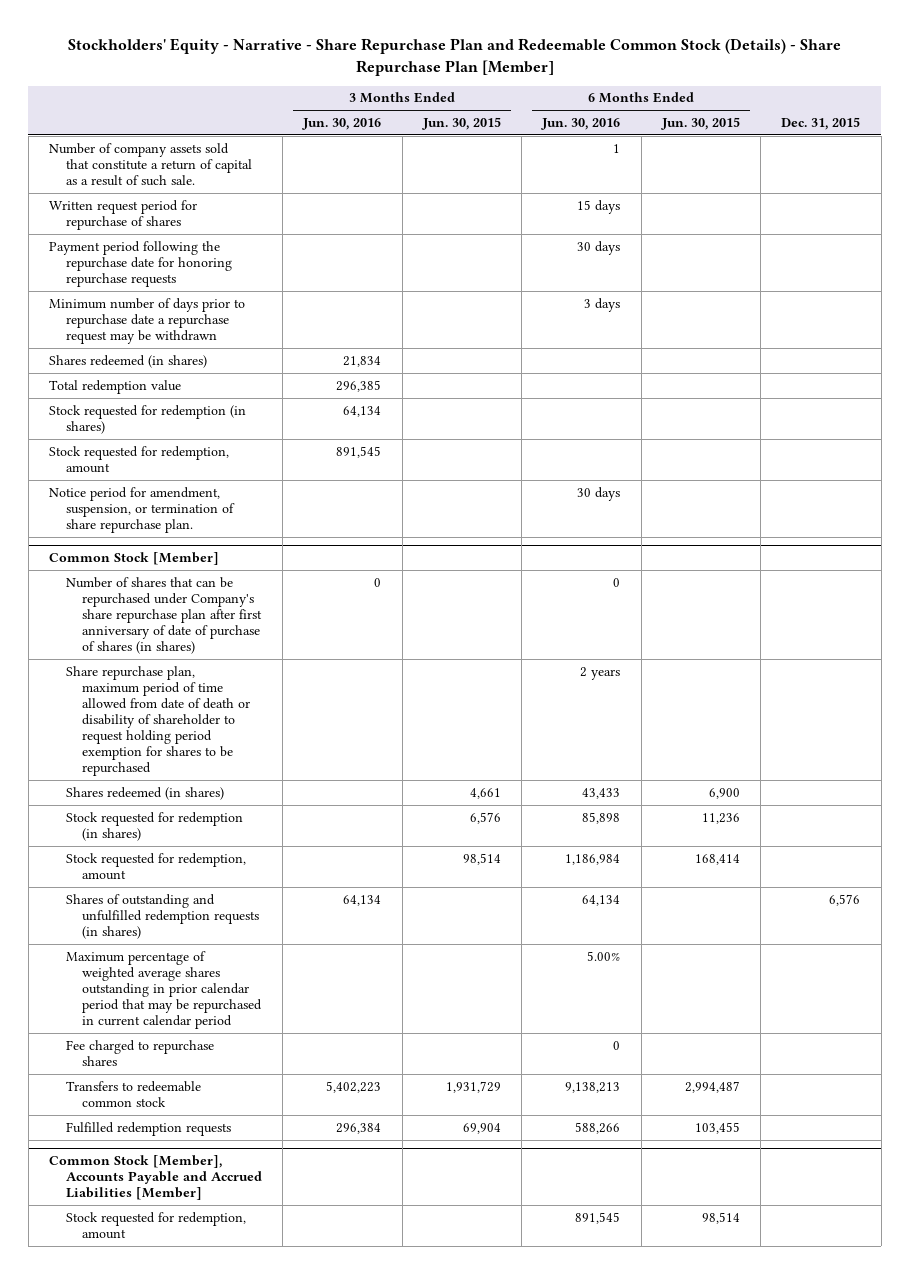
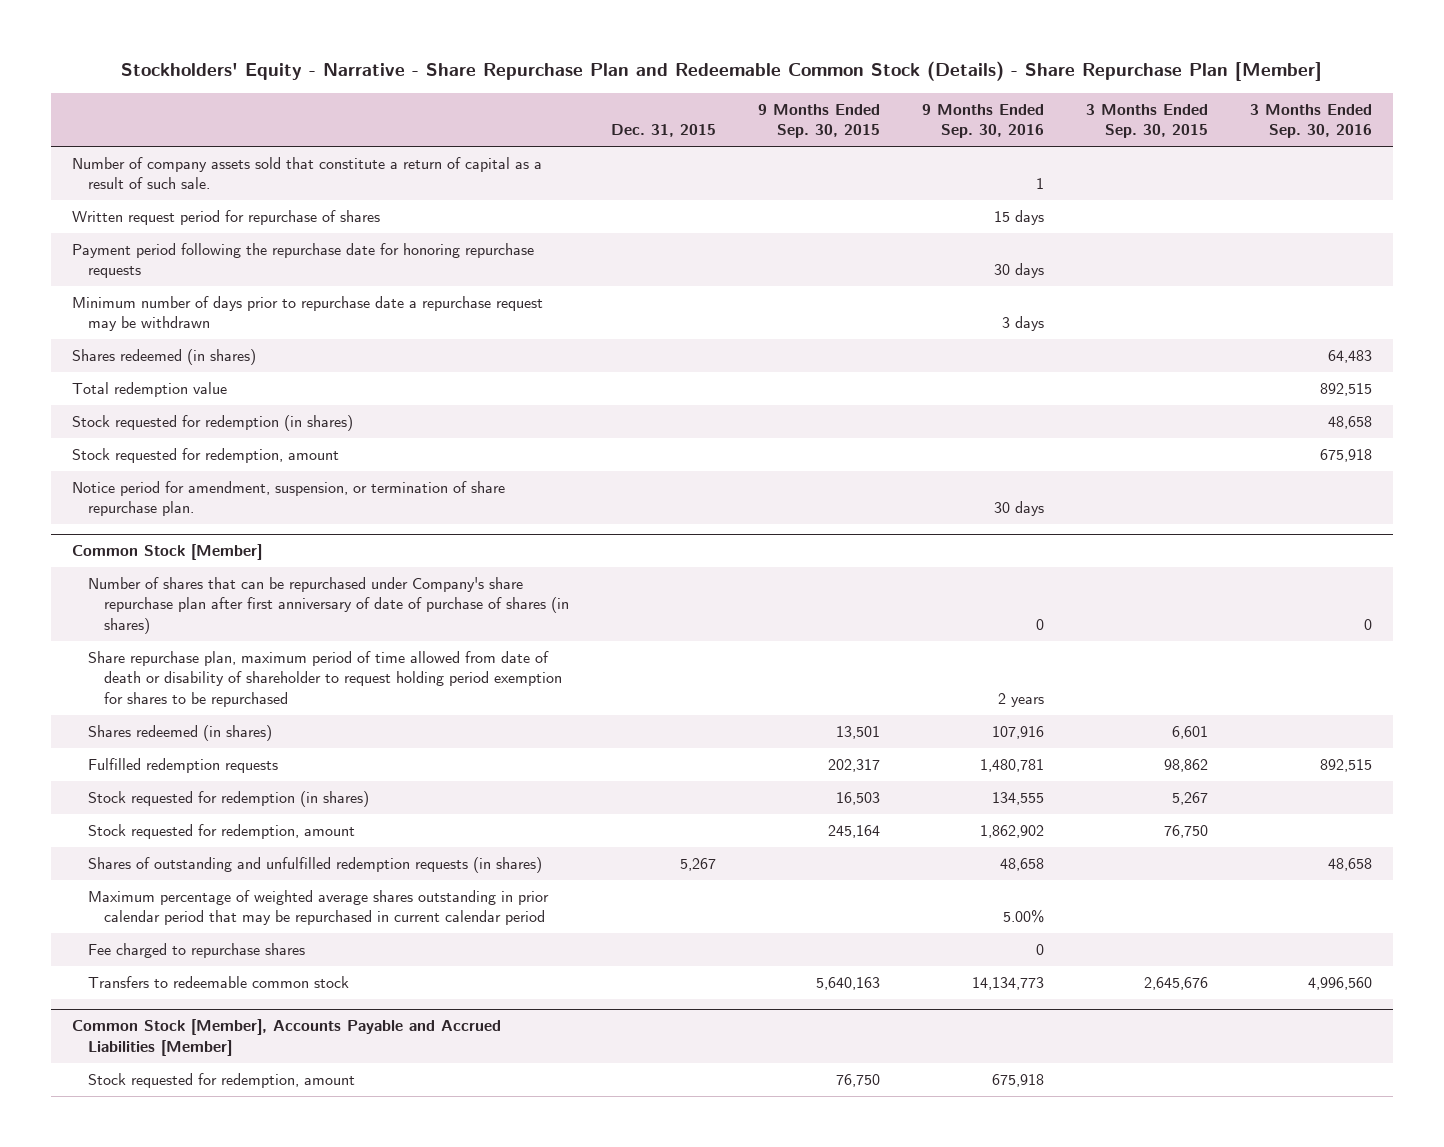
- | 3 Months Ended Jun. 30, 2016 | 3 Months Ended Jun. 30, 2015 | 6 Months Ended Jun. 30, 2016 | 6 Months Ended Jun. 30, 2015 | Dec. 31, 2015
+ | Dec. 31, 2015 | 9 Months Ended Sep. 30, 2015 | 9 Months Ended Sep. 30, 2016 | 3 Months Ended Sep. 30, 2015 | 3 Months Ended Sep. 30, 2016
@ Common Stock [Member]
moved up: Fulfilled redemption requests | | 202,317 | 1,480,781 | 98,862 | 892,515
- Shares of outstanding and unfulfilled redemption requests (in shares) | 64,134 | | 64,134 | | 6,576
+ Shares of outstanding and unfulfilled redemption requests (in shares) | 5,267 | | 48,658 | | 48,658

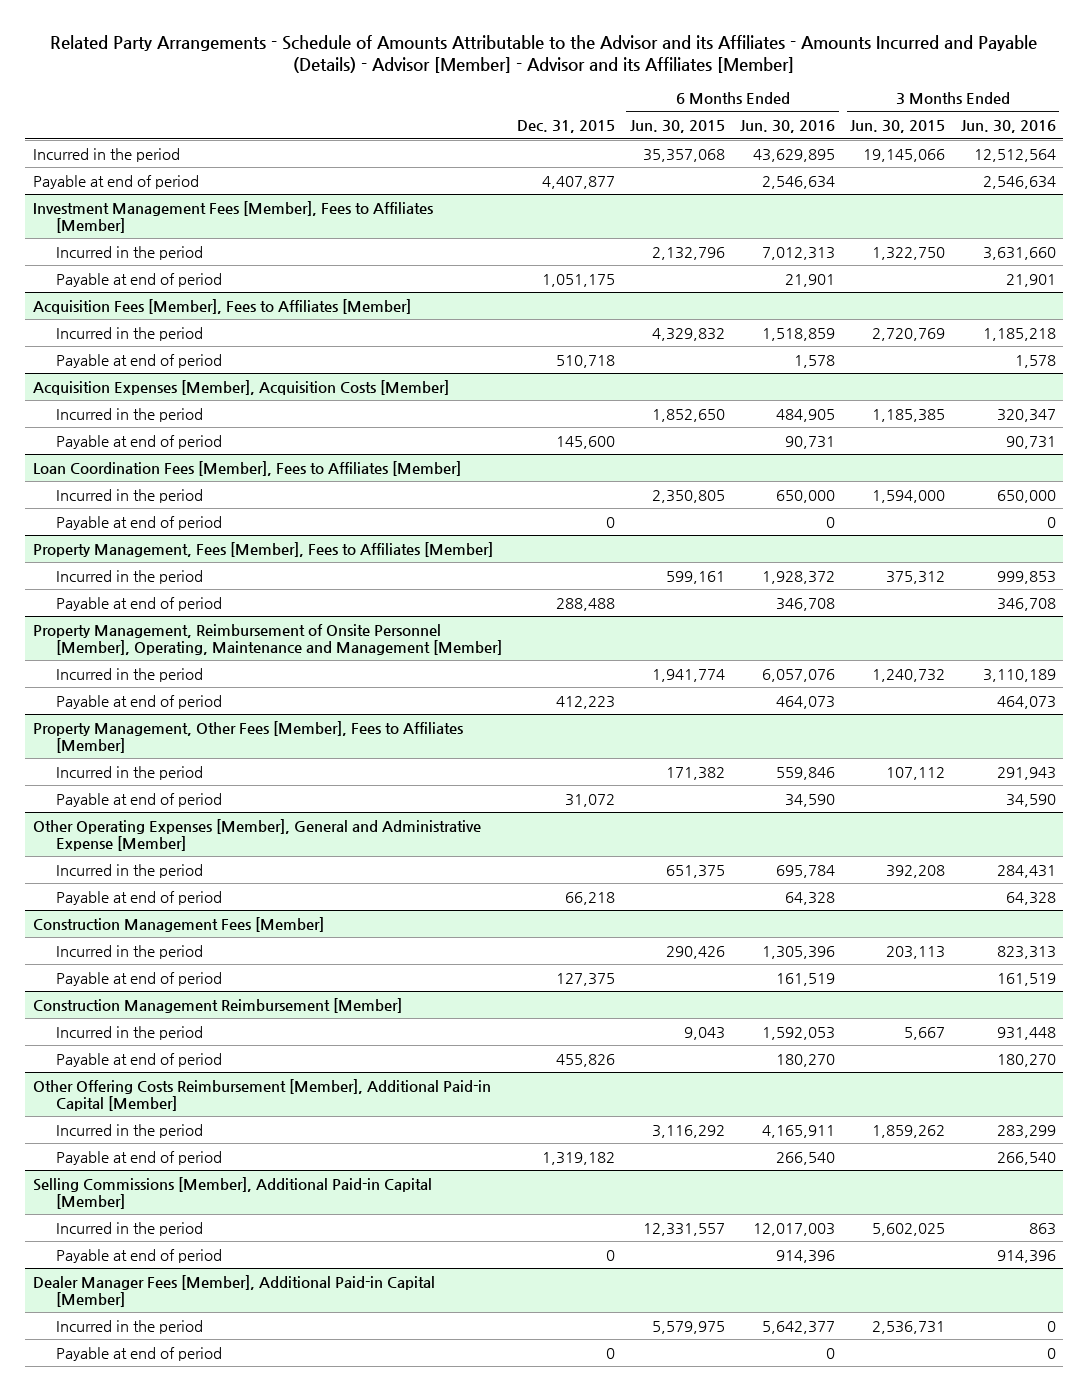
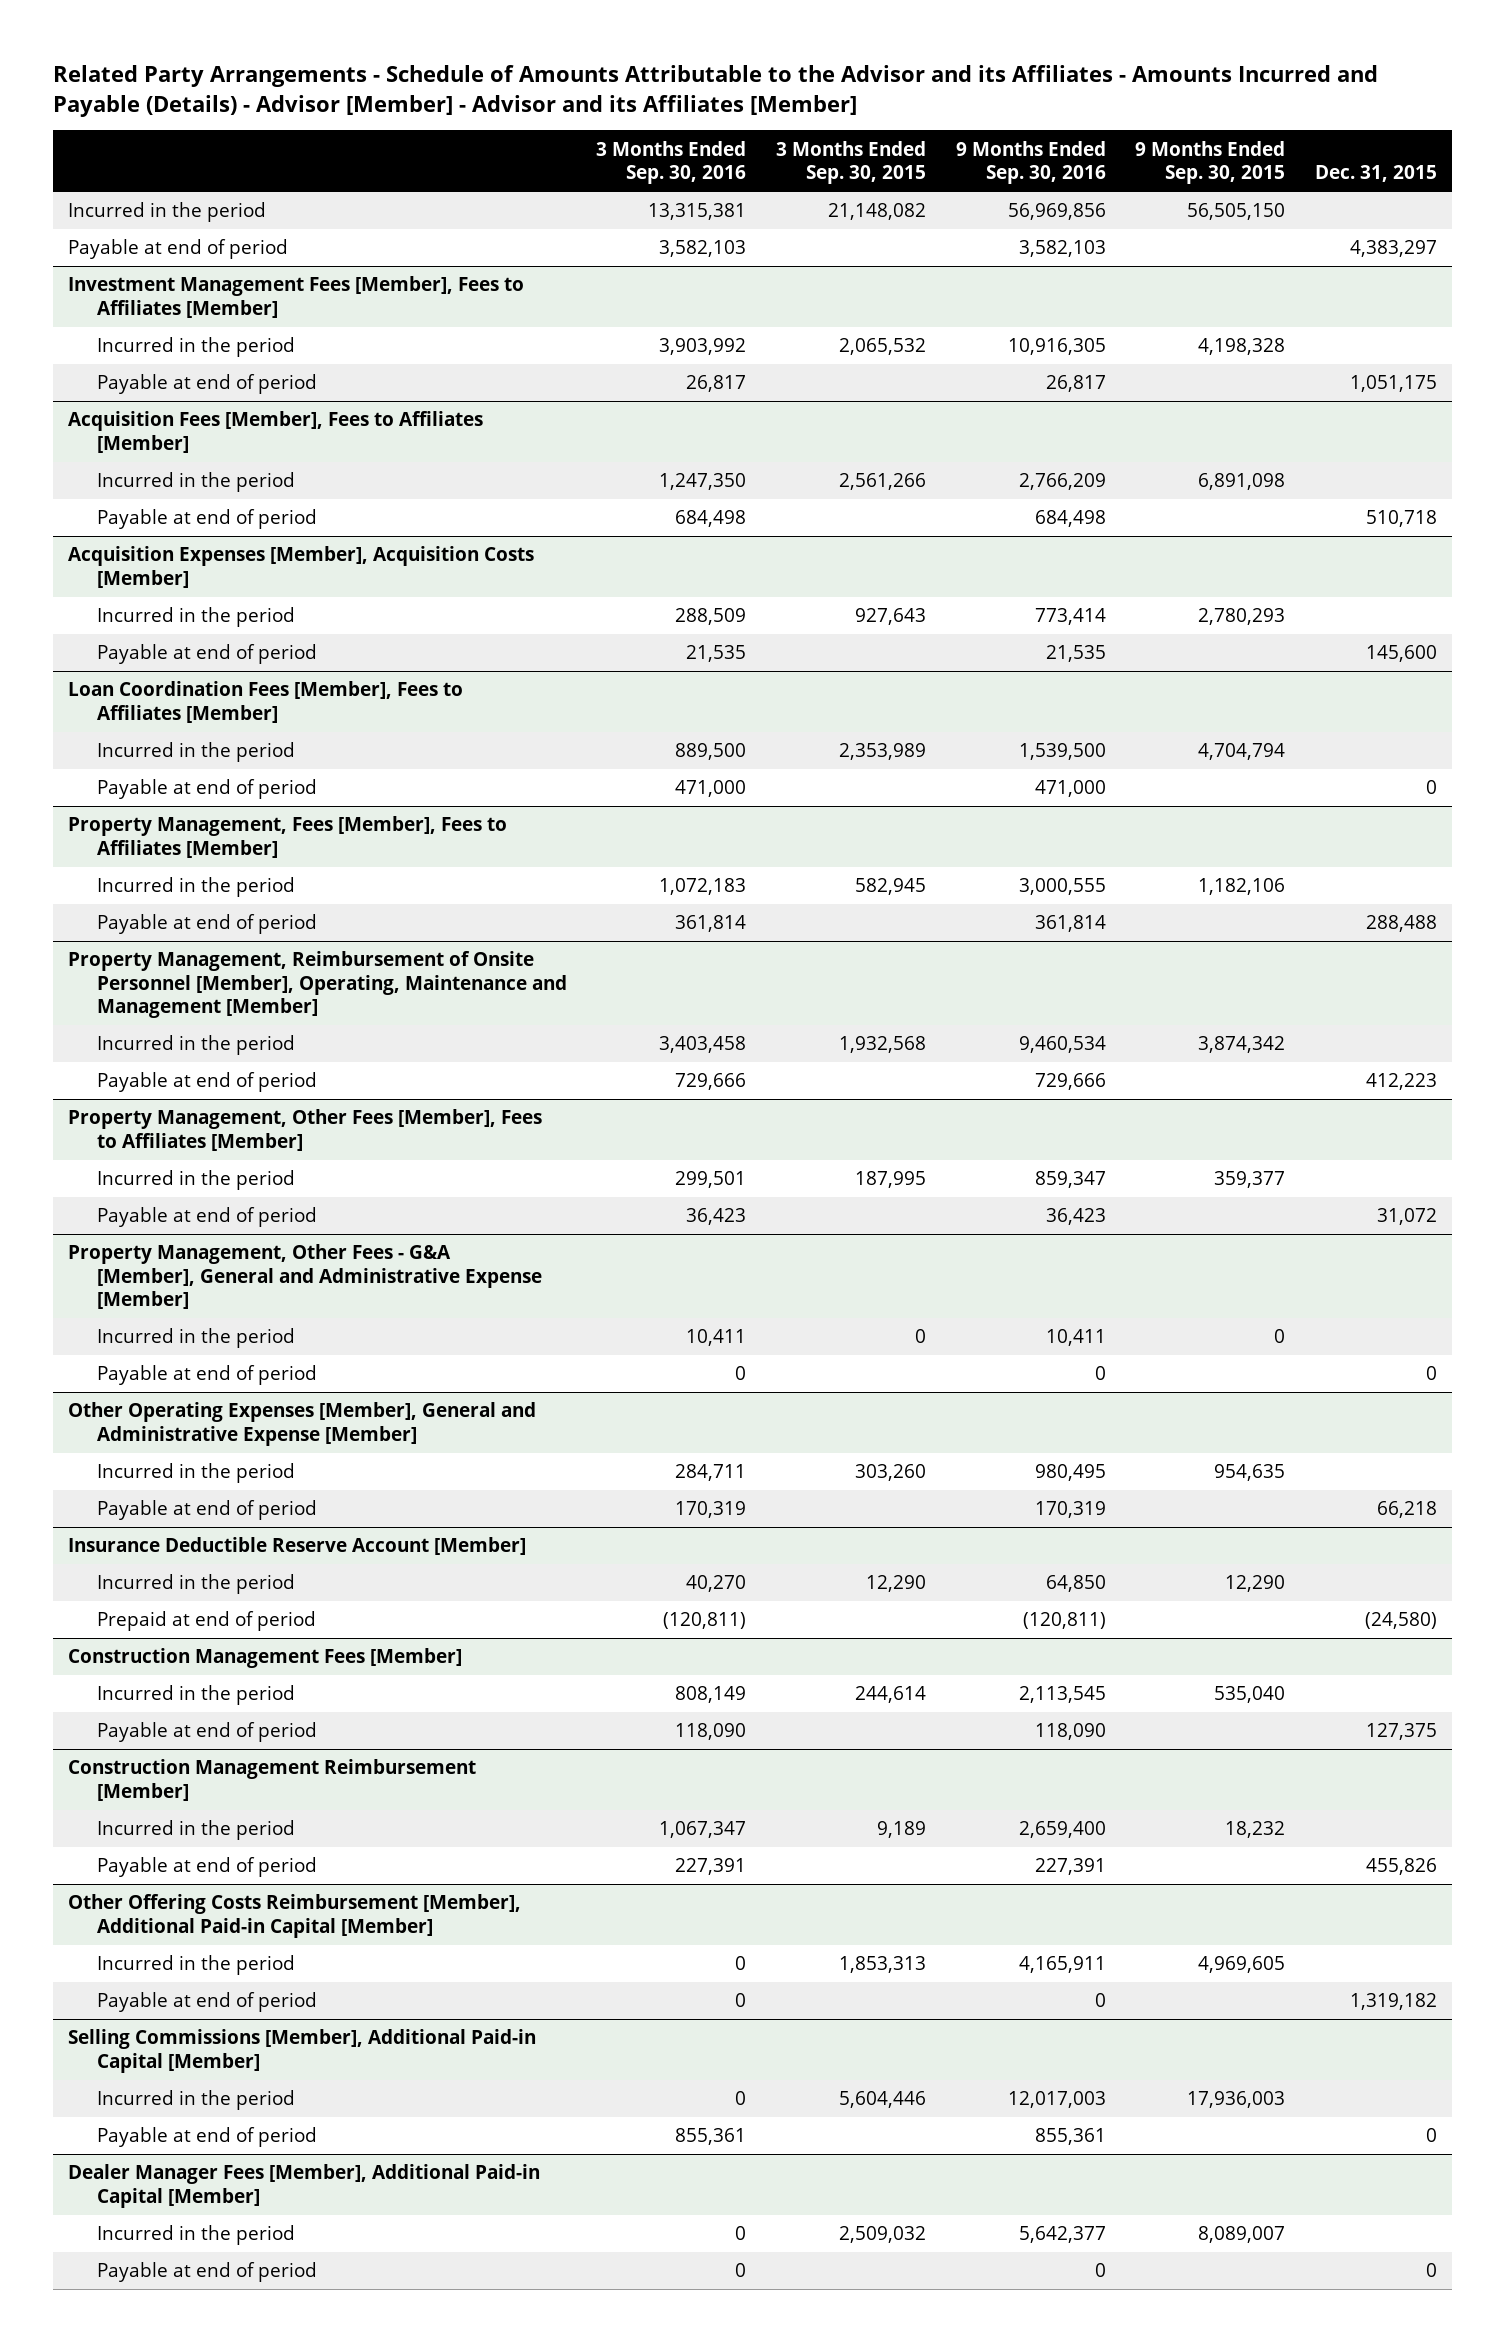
- | Dec. 31, 2015 | 6 Months Ended Jun. 30, 2015 | 6 Months Ended Jun. 30, 2016 | 3 Months Ended Jun. 30, 2015 | 3 Months Ended Jun. 30, 2016
+ | 3 Months Ended Sep. 30, 2016 | 3 Months Ended Sep. 30, 2015 | 9 Months Ended Sep. 30, 2016 | 9 Months Ended Sep. 30, 2015 | Dec. 31, 2015
- Payable at end of period | 4,407,877 | | 2,546,634 | | 2,546,634
+ Payable at end of period | 3,582,103 | | 3,582,103 | | 4,383,297
+ Property Management, Other Fees - G&A [Member], General and Administrative Expense [Member]
+ Incurred in the period | 10,411 | 0 | 10,411 | 0 |
+ Payable at end of period | 0 | | 0 | | 0
+ Insurance Deductible Reserve Account [Member]
+ Incurred in the period | 40,270 | 12,290 | 64,850 | 12,290 |
+ Prepaid at end of period | (120,811) | | (120,811) | | (24,580)

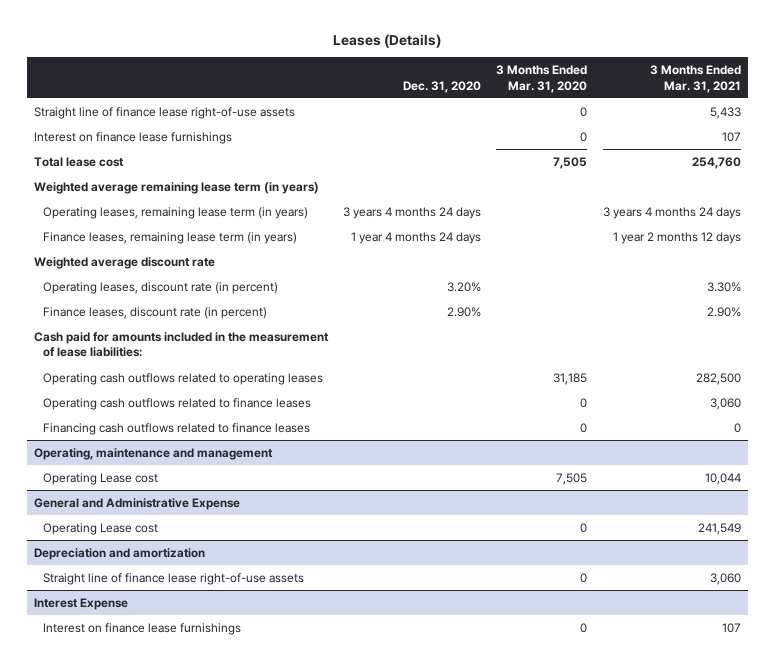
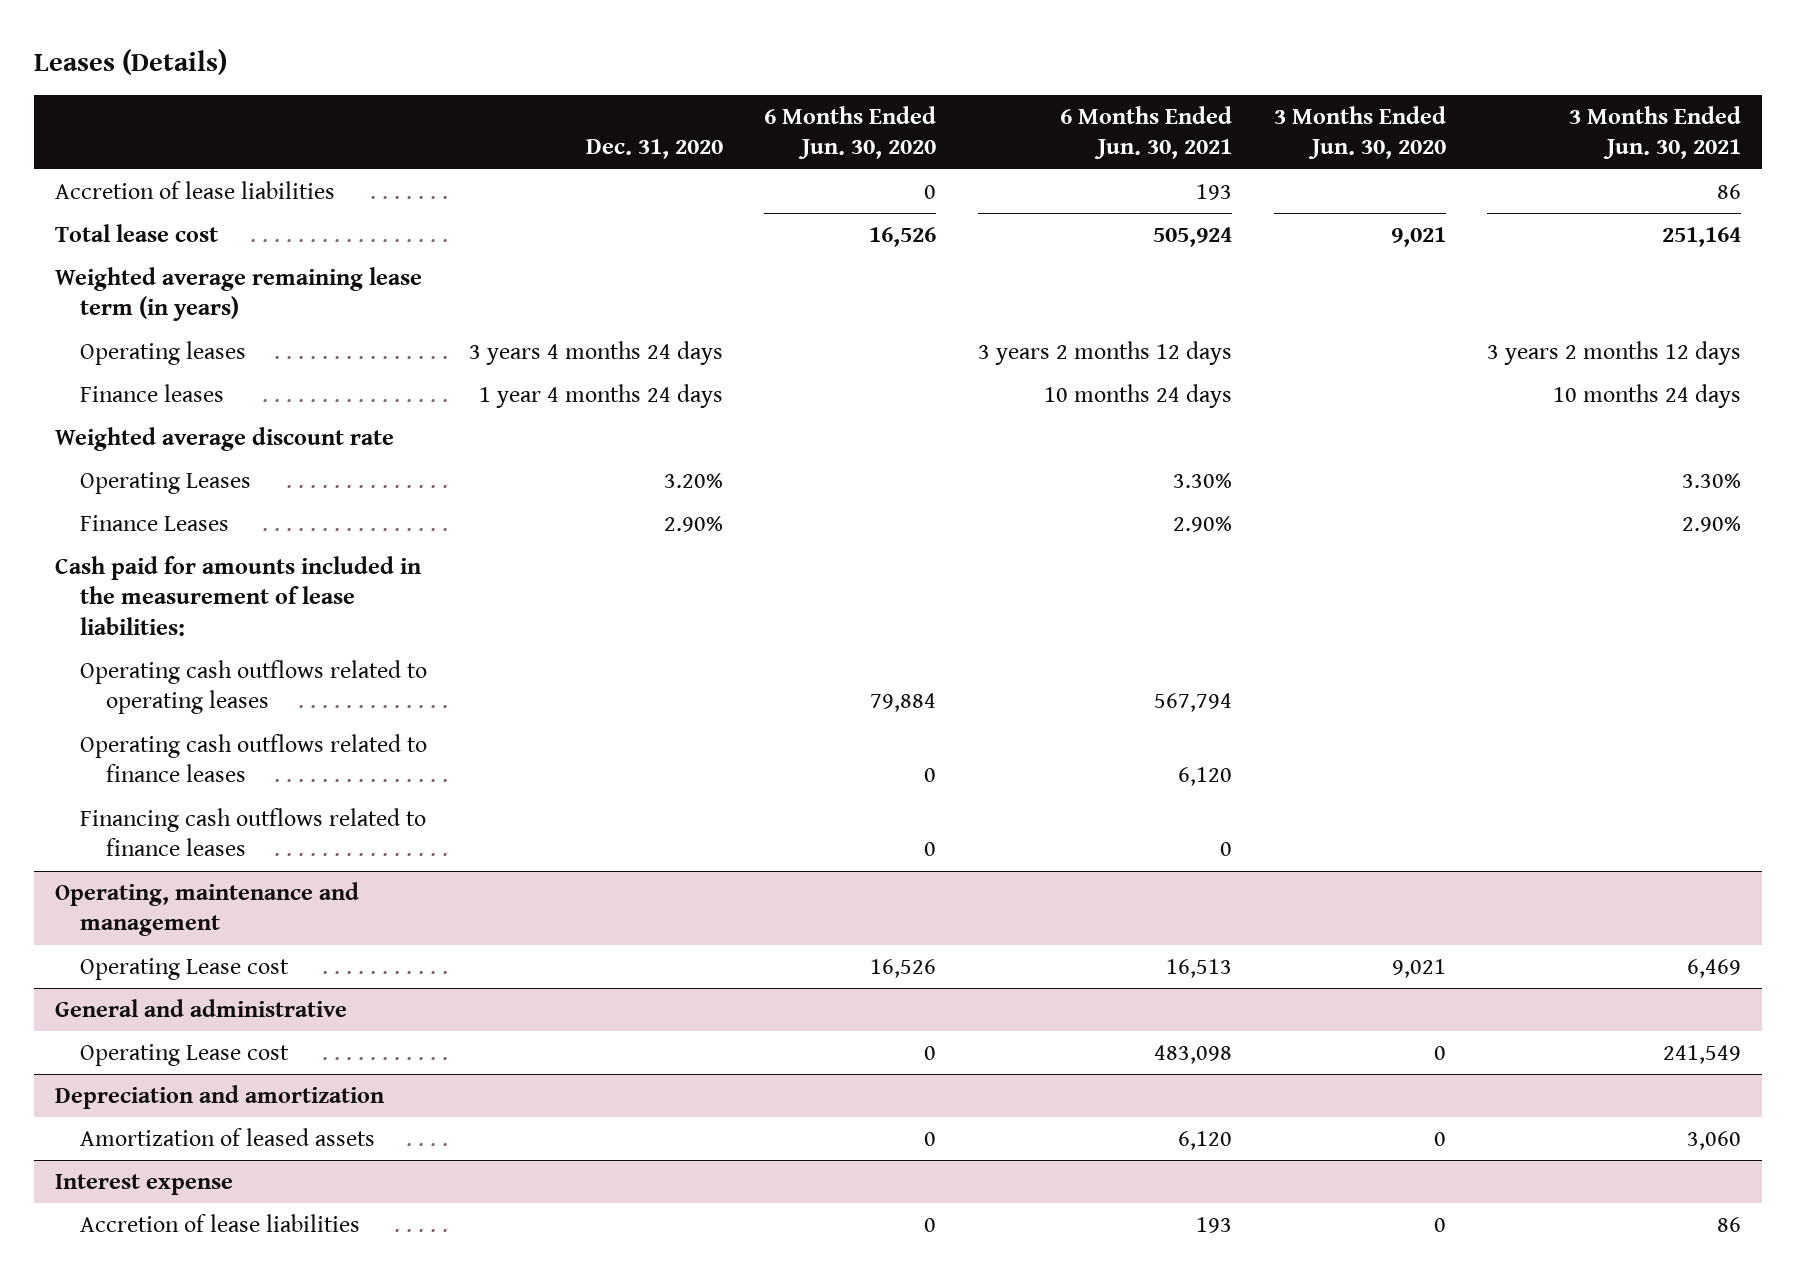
- | Dec. 31, 2020 | 3 Months Ended Mar. 31, 2020 | 3 Months Ended Mar. 31, 2021
+ | Dec. 31, 2020 | 6 Months Ended Jun. 30, 2020 | 6 Months Ended Jun. 30, 2021 | 3 Months Ended Jun. 30, 2020 | 3 Months Ended Jun. 30, 2021
- Straight line of finance lease right-of-use assets | | 0 | 5,433
- Interest on finance lease furnishings | | 0 | 107
+ Accretion of lease liabilities | | 0 | 193 | | 86
- Operating leases, remaining lease term (in years) | 3 years 4 months 24 days | | 3 years 4 months 24 days
- Finance leases, remaining lease term (in years) | 1 year 4 months 24 days | | 1 year 2 months 12 days
+ Operating leases | 3 years 4 months 24 days | | 3 years 2 months 12 days | | 3 years 2 months 12 days
+ Finance leases | 1 year 4 months 24 days | | 10 months 24 days | | 10 months 24 days
- Operating leases, discount rate (in percent) | 3.20% | | 3.30%
- Finance leases, discount rate (in percent) | 2.90% | | 2.90%
+ Operating Leases | 3.20% | | 3.30% | | 3.30%
+ Finance Leases | 2.90% | | 2.90% | | 2.90%
- General and Administrative Expense
+ General and administrative
@ Depreciation and amortization
- Straight line of finance lease right-of-use assets | | 0 | 3,060
- Interest Expense
- Interest on finance lease furnishings | | 0 | 107
@ Depreciation and amortization
+ Amortization of leased assets | | 0 | 6,120 | 0 | 3,060
+ Interest expense
+ Accretion of lease liabilities | | 0 | 193 | 0 | 86

